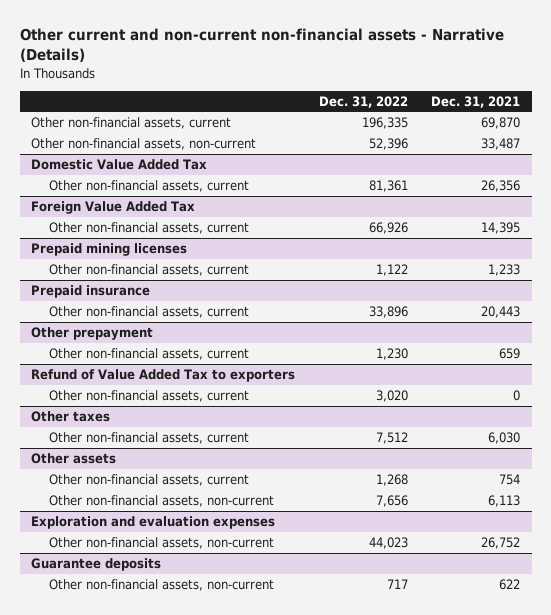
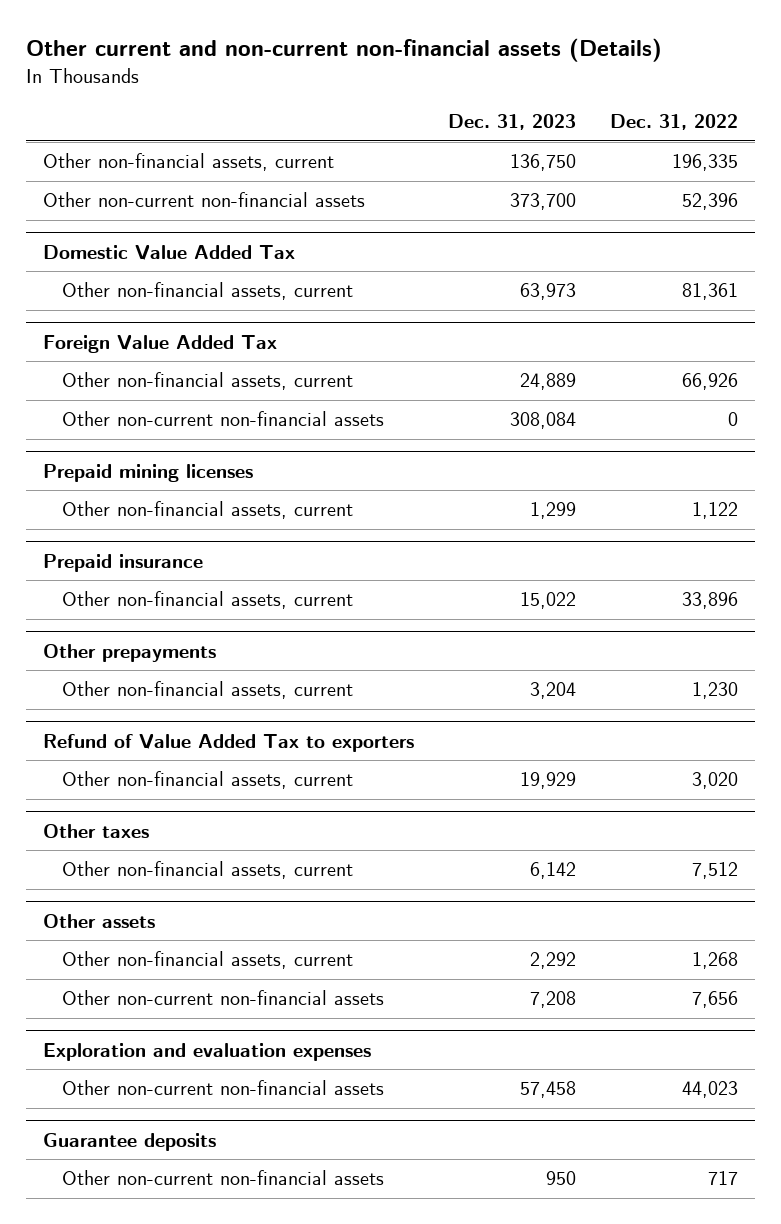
- Other current and non-current non-financial assets - Narrative (Details)
+ Other current and non-current non-financial assets (Details)
- | Dec. 31, 2022 | Dec. 31, 2021
+ | Dec. 31, 2023 | Dec. 31, 2022
- Other non-financial assets, non-current | 52,396 | 33,487
+ Other non-current non-financial assets | 373,700 | 52,396
@ Foreign Value Added Tax
+ Other non-current non-financial assets | 308,084 | 0
- Other prepayment
+ Other prepayments
@ Other assets
- Other non-financial assets, non-current | 7,656 | 6,113
+ Other non-current non-financial assets | 7,208 | 7,656
@ Exploration and evaluation expenses
- Other non-financial assets, non-current | 44,023 | 26,752
+ Other non-current non-financial assets | 57,458 | 44,023
@ Guarantee deposits
- Other non-financial assets, non-current | 717 | 622
+ Other non-current non-financial assets | 950 | 717

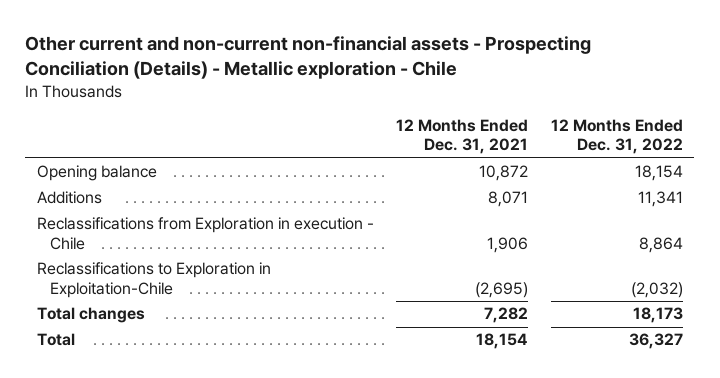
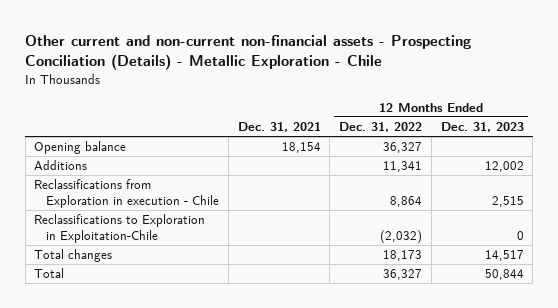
- Other current and non-current non-financial assets - Prospecting Conciliation (Details) - Metallic exploration - Chile
+ Other current and non-current non-financial assets - Prospecting Conciliation (Details) - Metallic Exploration - Chile
- | 12 Months Ended Dec. 31, 2021 | 12 Months Ended Dec. 31, 2022
+ | Dec. 31, 2021 | 12 Months Ended Dec. 31, 2022 | 12 Months Ended Dec. 31, 2023
- Opening balance | 10,872 | 18,154
+ Opening balance | 18,154 | 36,327 |

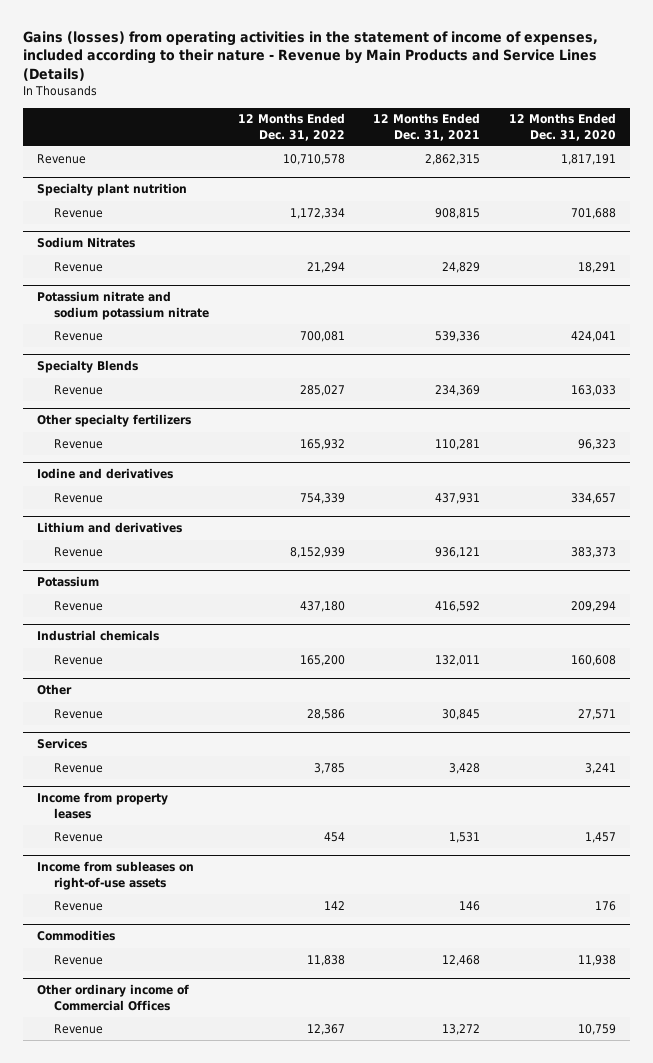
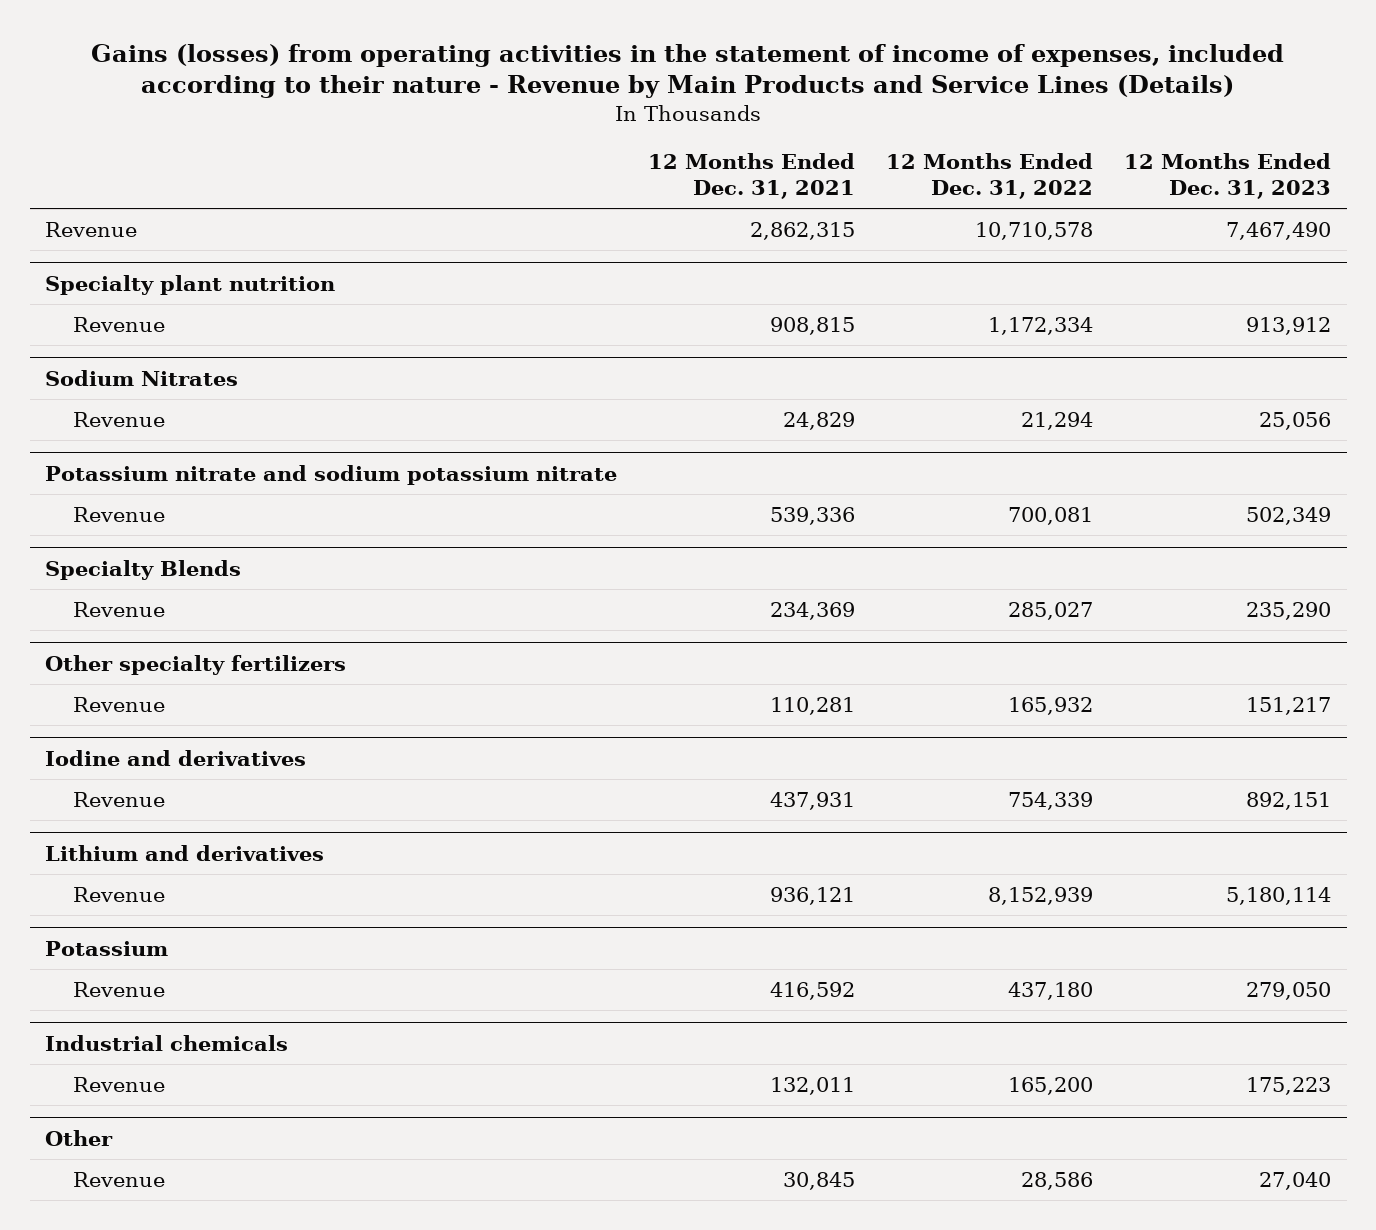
- | 12 Months Ended Dec. 31, 2022 | 12 Months Ended Dec. 31, 2021 | 12 Months Ended Dec. 31, 2020
+ | 12 Months Ended Dec. 31, 2021 | 12 Months Ended Dec. 31, 2022 | 12 Months Ended Dec. 31, 2023
- Services
- Revenue | 3,785 | 3,428 | 3,241
- Income from property leases
- Revenue | 454 | 1,531 | 1,457
- Income from subleases on right-of-use assets
- Revenue | 142 | 146 | 176
- Commodities
- Revenue | 11,838 | 12,468 | 11,938
- Other ordinary income of Commercial Offices
- Revenue | 12,367 | 13,272 | 10,759

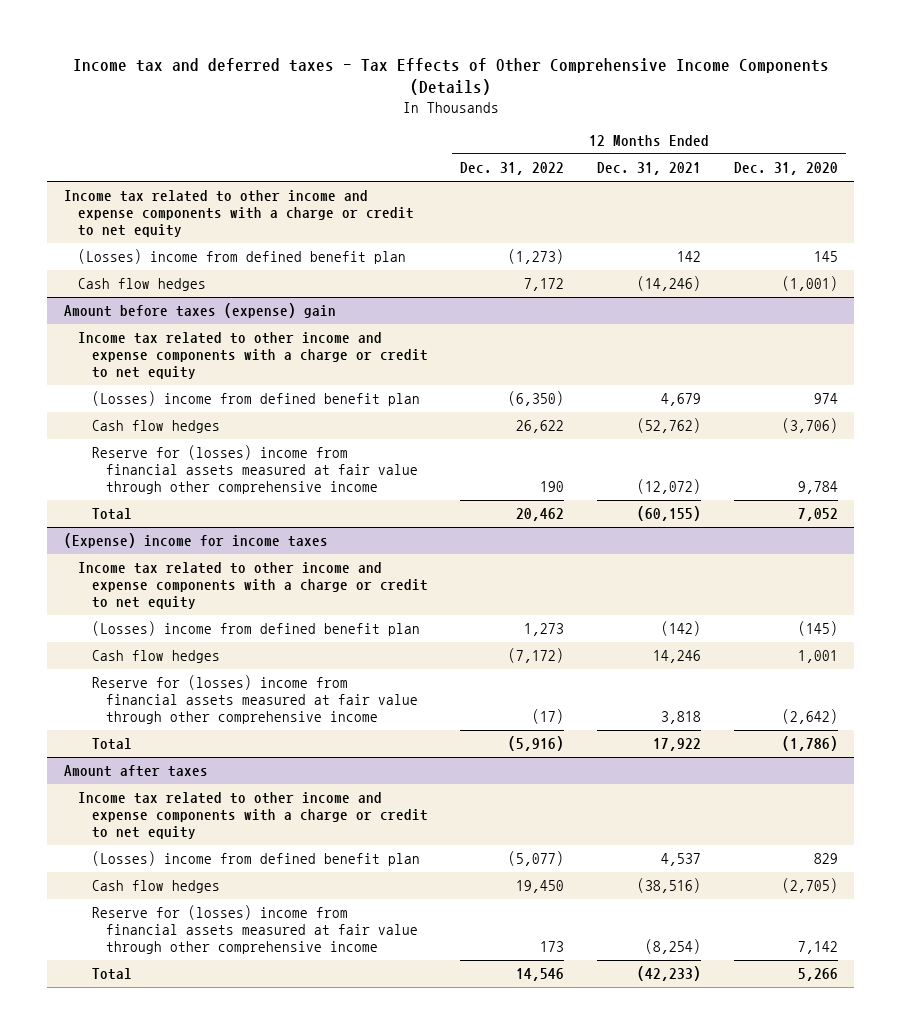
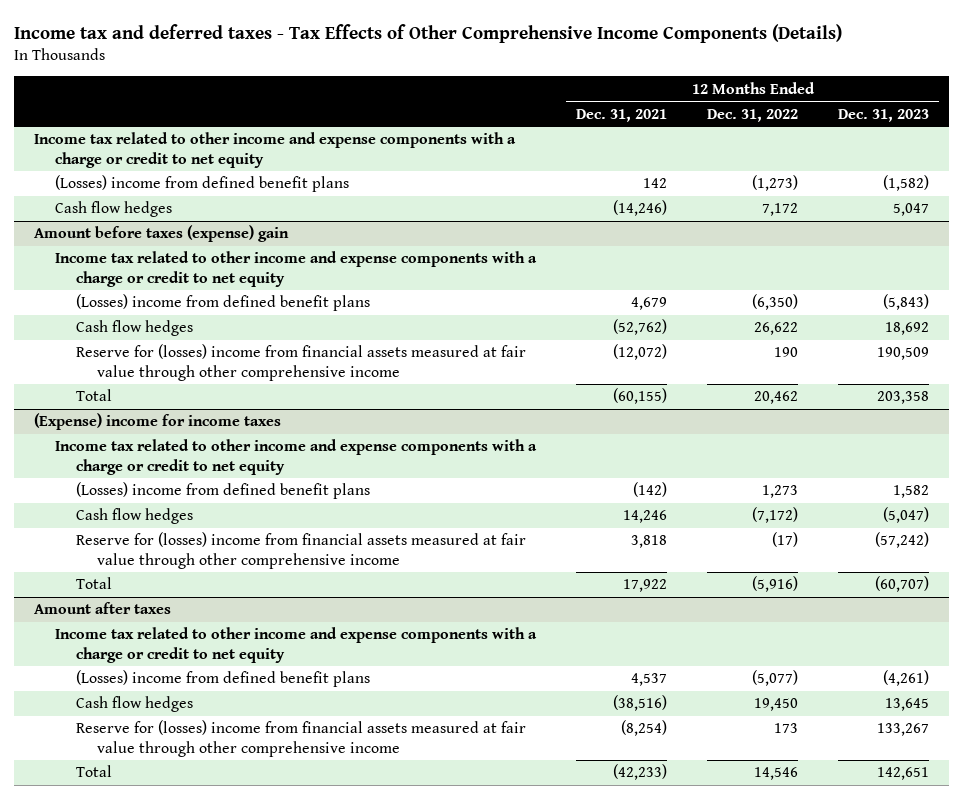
- | 12 Months Ended Dec. 31, 2022 | 12 Months Ended Dec. 31, 2021 | 12 Months Ended Dec. 31, 2020
+ | 12 Months Ended Dec. 31, 2021 | 12 Months Ended Dec. 31, 2022 | 12 Months Ended Dec. 31, 2023
- (Losses) income from defined benefit plan | (1,273) | 142 | 145
+ (Losses) income from defined benefit plans | 142 | (1,273) | (1,582)
@ Amount before taxes (expense) gain
- (Losses) income from defined benefit plan | (6,350) | 4,679 | 974
+ (Losses) income from defined benefit plans | 4,679 | (6,350) | (5,843)
@ (Expense) income for income taxes
- (Losses) income from defined benefit plan | 1,273 | (142) | (145)
+ (Losses) income from defined benefit plans | (142) | 1,273 | 1,582
@ Amount after taxes
- (Losses) income from defined benefit plan | (5,077) | 4,537 | 829
+ (Losses) income from defined benefit plans | 4,537 | (5,077) | (4,261)

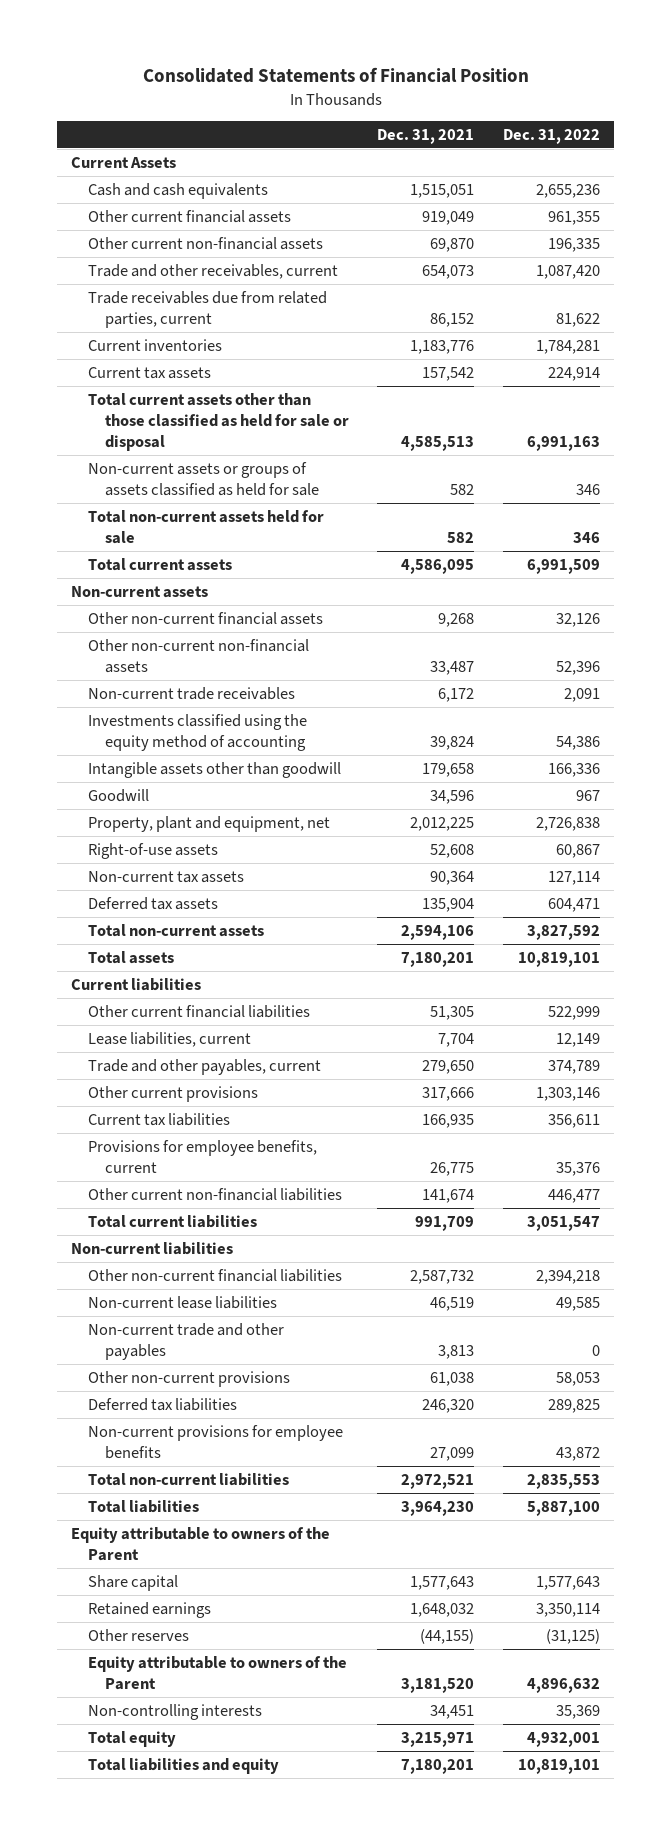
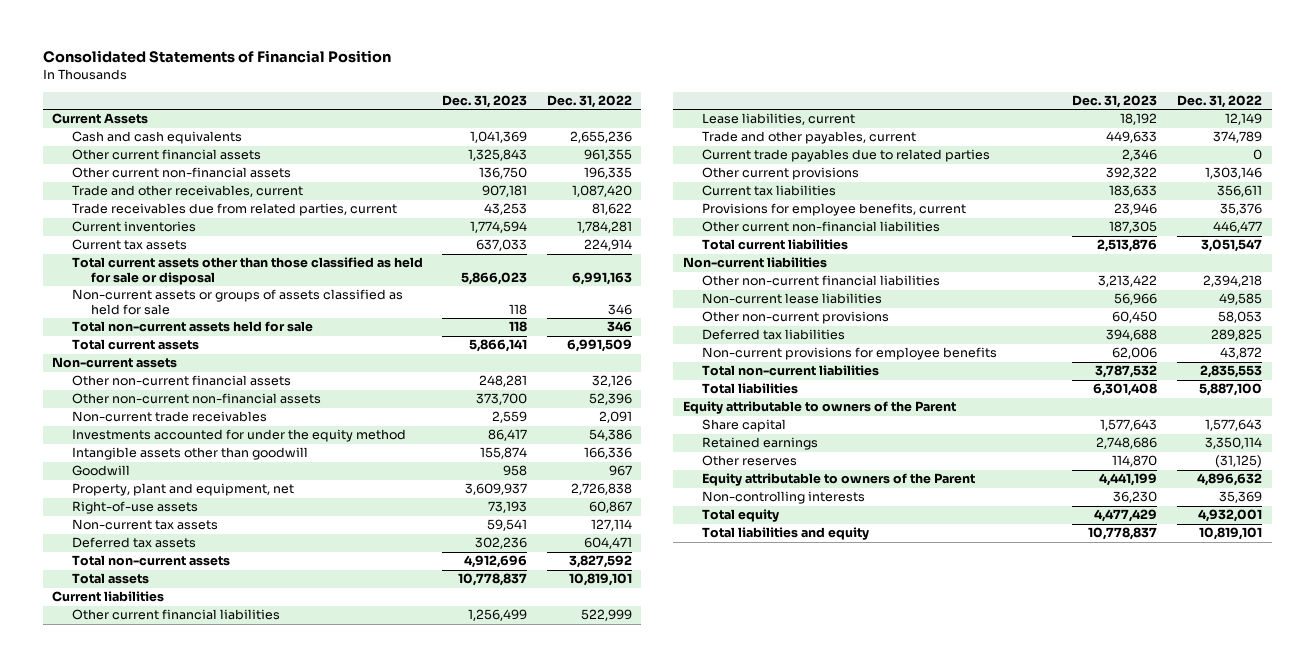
- | Dec. 31, 2021 | Dec. 31, 2022
+ | Dec. 31, 2023 | Dec. 31, 2022
- Investments classified using the equity method of accounting | 39,824 | 54,386
+ Investments accounted for under the equity method | 86,417 | 54,386
+ Current trade payables due to related parties | 2,346 | 0
- Non-current trade and other payables | 3,813 | 0

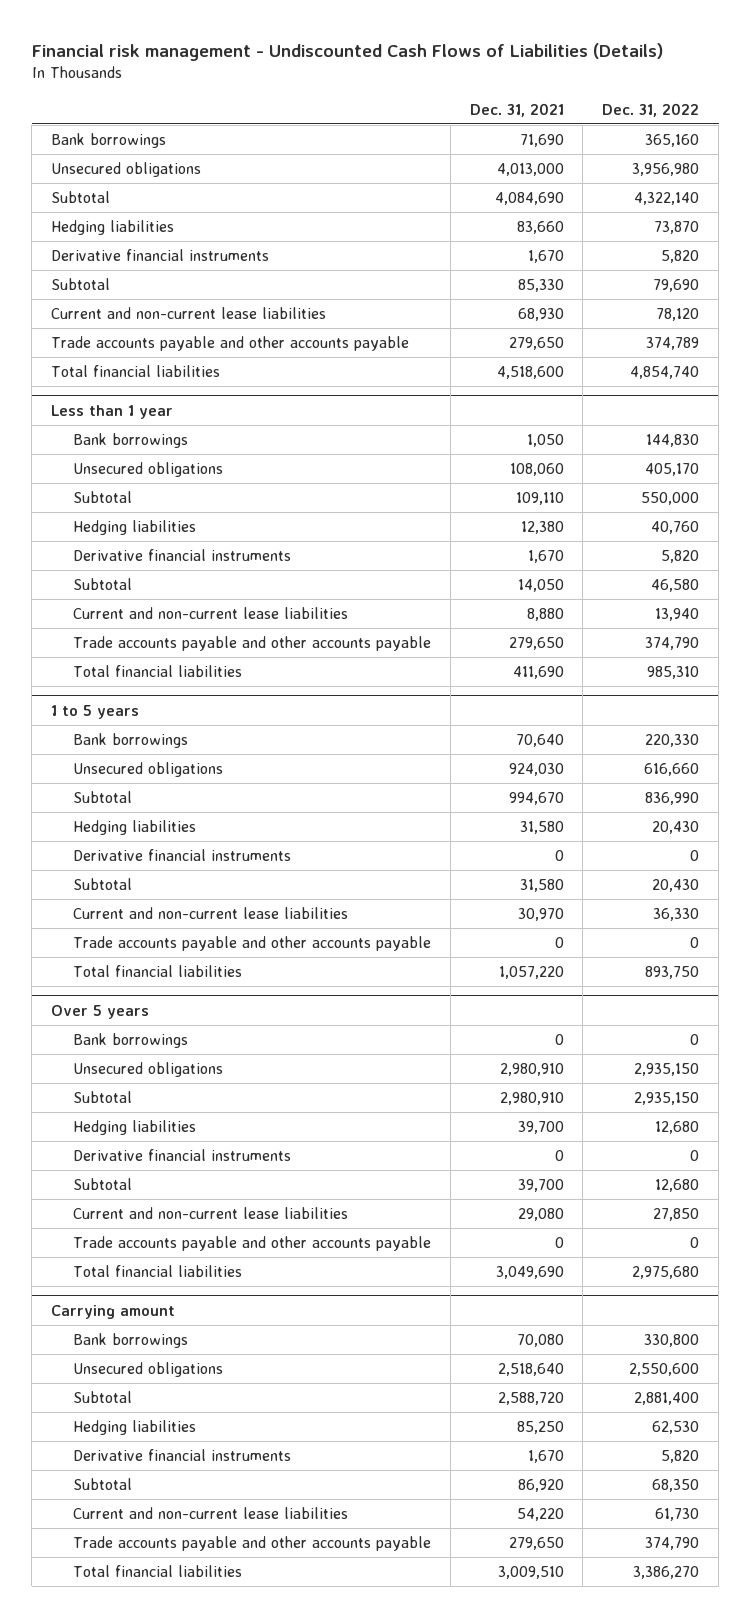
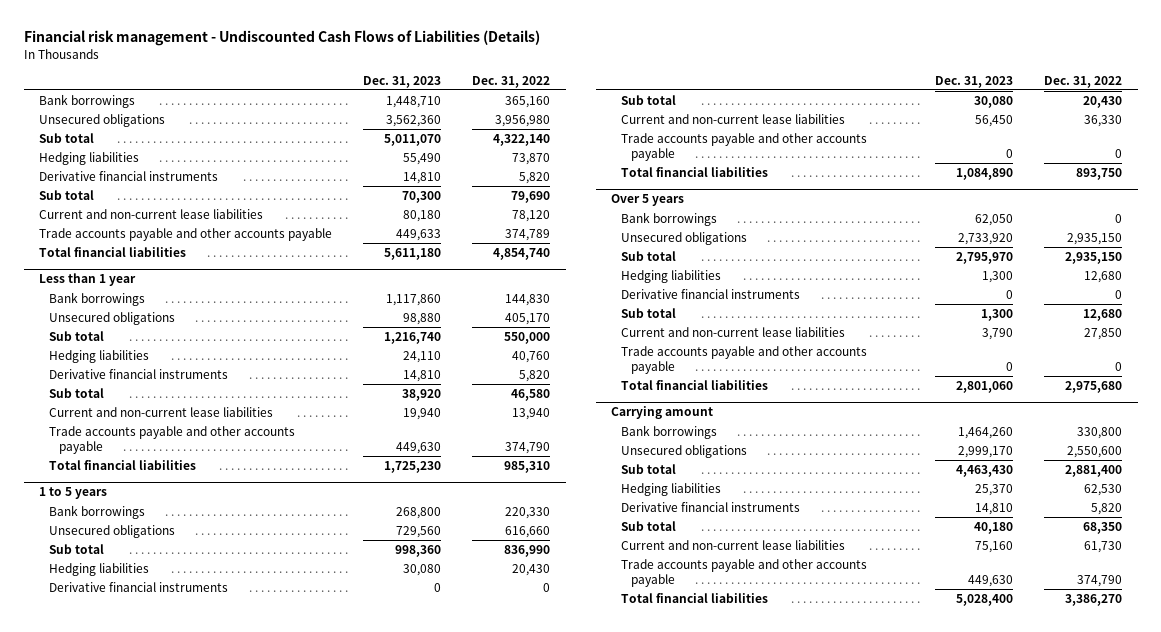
- | Dec. 31, 2021 | Dec. 31, 2022
+ | Dec. 31, 2023 | Dec. 31, 2022
- Subtotal | 4,084,690 | 4,322,140
+ Sub total | 5,011,070 | 4,322,140
- Subtotal | 85,330 | 79,690
+ Sub total | 70,300 | 79,690
@ Less than 1 year
- Subtotal | 109,110 | 550,000
+ Sub total | 1,216,740 | 550,000
- Subtotal | 14,050 | 46,580
+ Sub total | 38,920 | 46,580
@ 1 to 5 years
- Subtotal | 994,670 | 836,990
+ Sub total | 998,360 | 836,990
- Subtotal | 31,580 | 20,430
+ Sub total | 30,080 | 20,430
@ Over 5 years
- Subtotal | 2,980,910 | 2,935,150
+ Sub total | 2,795,970 | 2,935,150
- Subtotal | 39,700 | 12,680
+ Sub total | 1,300 | 12,680
@ Carrying amount
- Subtotal | 2,588,720 | 2,881,400
+ Sub total | 4,463,430 | 2,881,400
- Subtotal | 86,920 | 68,350
+ Sub total | 40,180 | 68,350

